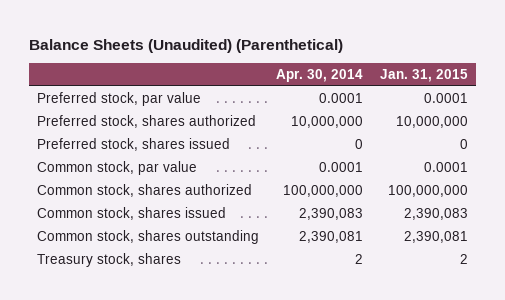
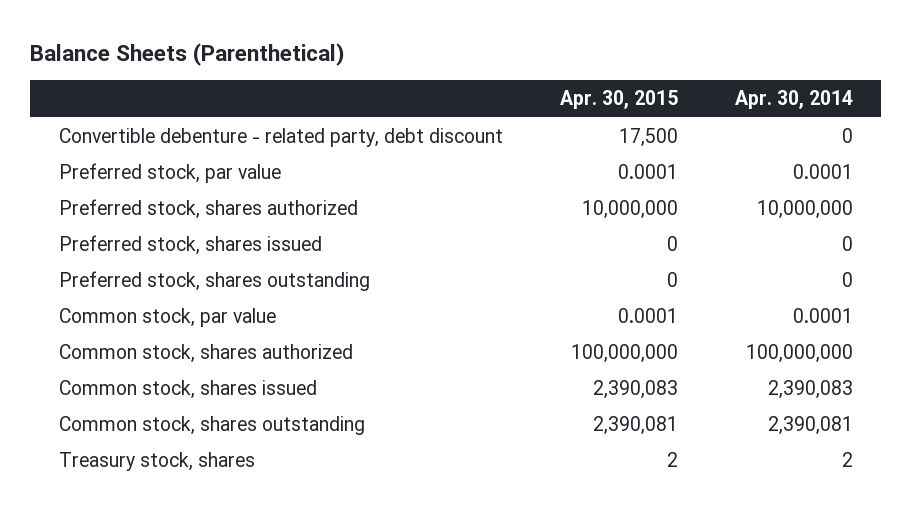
- Balance Sheets (Unaudited) (Parenthetical)
+ Balance Sheets (Parenthetical)
- | Apr. 30, 2014 | Jan. 31, 2015
+ | Apr. 30, 2015 | Apr. 30, 2014
+ Convertible debenture - related party, debt discount | 17,500 | 0
+ Preferred stock, shares outstanding | 0 | 0

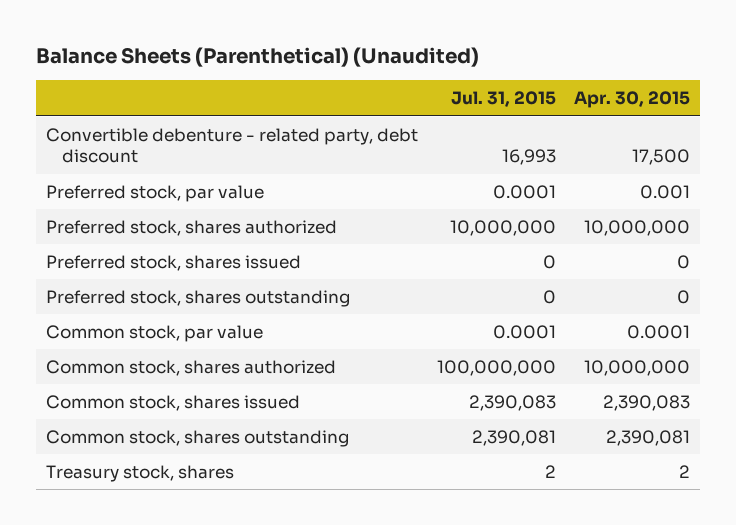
- Balance Sheets (Parenthetical)
+ Balance Sheets (Parenthetical) (Unaudited)
- | Apr. 30, 2015 | Apr. 30, 2014
+ | Jul. 31, 2015 | Apr. 30, 2015
- Preferred stock, par value | 0.0001 | 0.0001
+ Preferred stock, par value | 0.0001 | 0.001
- Common stock, shares authorized | 100,000,000 | 100,000,000
+ Common stock, shares authorized | 100,000,000 | 10,000,000

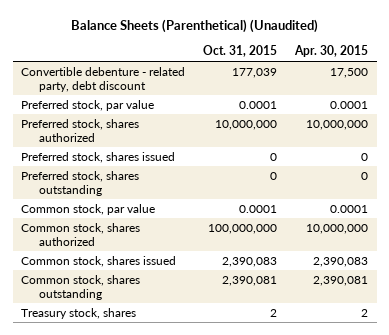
- | Jul. 31, 2015 | Apr. 30, 2015
+ | Oct. 31, 2015 | Apr. 30, 2015
- Preferred stock, par value | 0.0001 | 0.001
+ Preferred stock, par value | 0.0001 | 0.0001

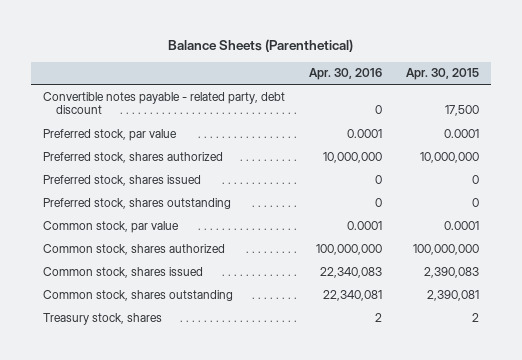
- Balance Sheets (Parenthetical) (Unaudited)
+ Balance Sheets (Parenthetical)
- | Oct. 31, 2015 | Apr. 30, 2015
+ | Apr. 30, 2016 | Apr. 30, 2015
- Convertible debenture - related party, debt discount | 177,039 | 17,500
+ Convertible notes payable - related party, debt discount | 0 | 17,500
- Common stock, shares authorized | 100,000,000 | 10,000,000
+ Common stock, shares authorized | 100,000,000 | 100,000,000

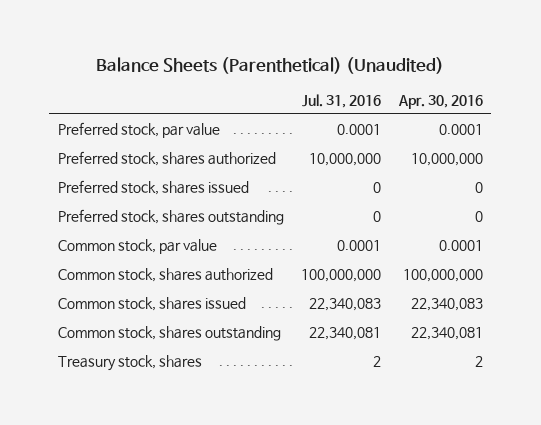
- Balance Sheets (Parenthetical)
+ Balance Sheets (Parenthetical) (Unaudited)
- | Apr. 30, 2016 | Apr. 30, 2015
+ | Jul. 31, 2016 | Apr. 30, 2016
- Convertible notes payable - related party, debt discount | 0 | 17,500

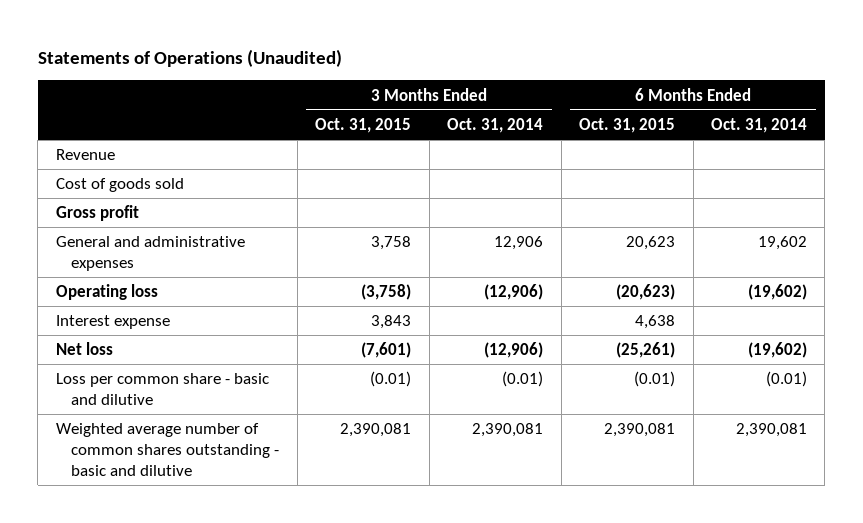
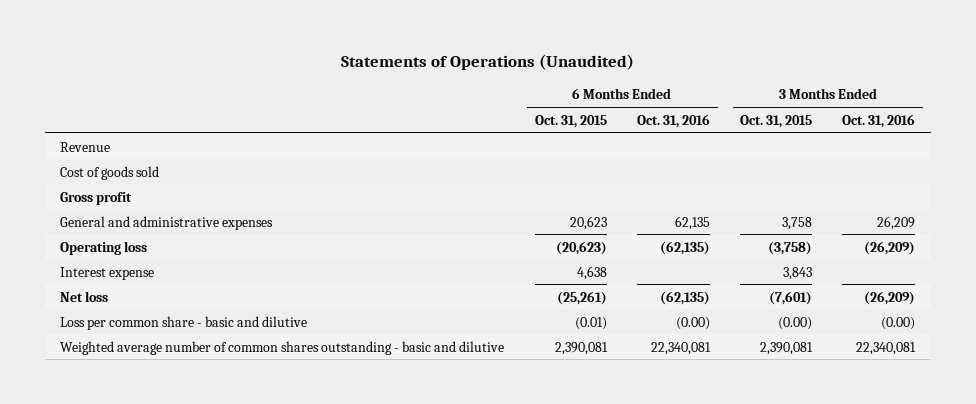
- | 3 Months Ended Oct. 31, 2015 | 3 Months Ended Oct. 31, 2014 | 6 Months Ended Oct. 31, 2015 | 6 Months Ended Oct. 31, 2014
+ | 6 Months Ended Oct. 31, 2015 | 6 Months Ended Oct. 31, 2016 | 3 Months Ended Oct. 31, 2015 | 3 Months Ended Oct. 31, 2016
- Loss per common share - basic and dilutive | (0.01) | (0.01) | (0.01) | (0.01)
+ Loss per common share - basic and dilutive | (0.01) | (0.00) | (0.00) | (0.00)

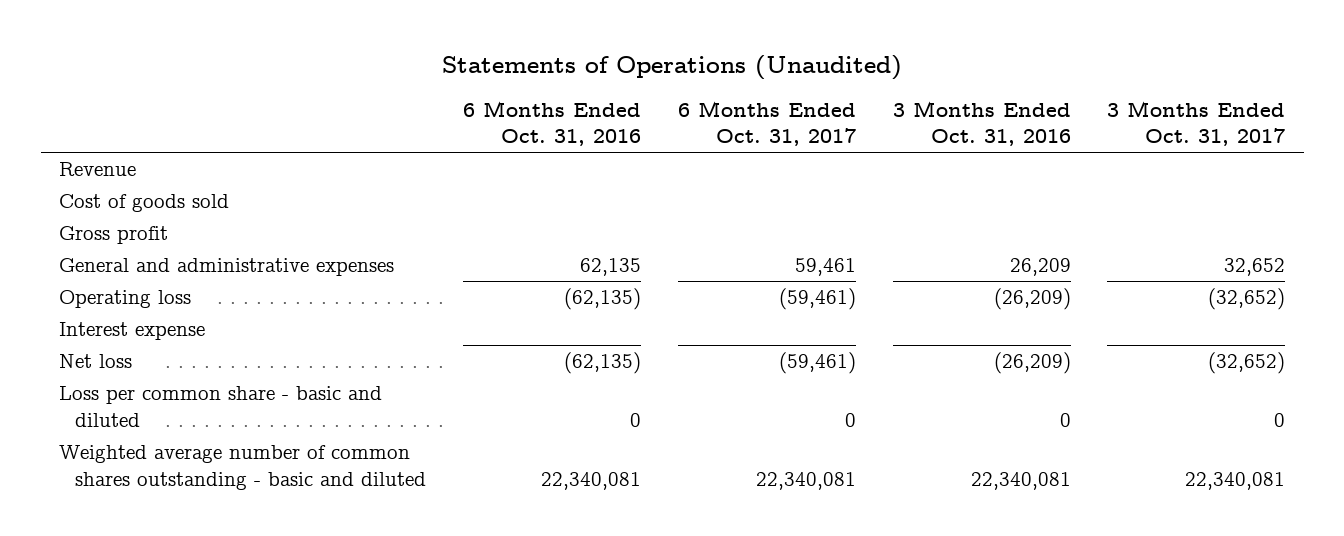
- | 6 Months Ended Oct. 31, 2015 | 6 Months Ended Oct. 31, 2016 | 3 Months Ended Oct. 31, 2015 | 3 Months Ended Oct. 31, 2016
+ | 6 Months Ended Oct. 31, 2016 | 6 Months Ended Oct. 31, 2017 | 3 Months Ended Oct. 31, 2016 | 3 Months Ended Oct. 31, 2017
- Loss per common share - basic and dilutive | (0.01) | (0.00) | (0.00) | (0.00)
- Weighted average number of common shares outstanding - basic and dilutive | 2,390,081 | 22,340,081 | 2,390,081 | 22,340,081
+ Loss per common share - basic and diluted | 0 | 0 | 0 | 0
+ Weighted average number of common shares outstanding - basic and diluted | 22,340,081 | 22,340,081 | 22,340,081 | 22,340,081

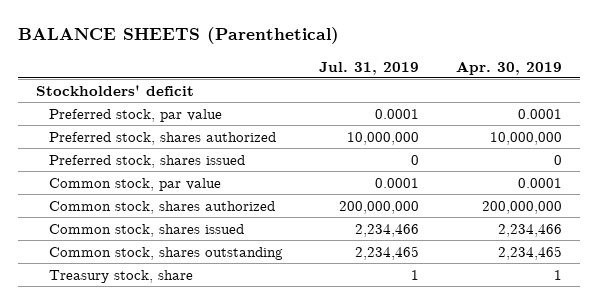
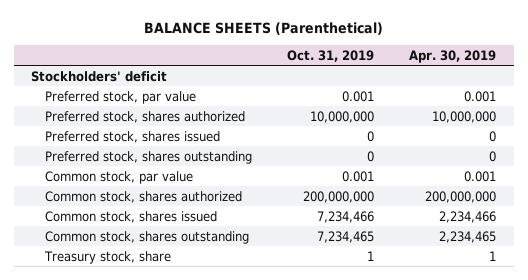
- | Jul. 31, 2019 | Apr. 30, 2019
+ | Oct. 31, 2019 | Apr. 30, 2019
- Preferred stock, par value | 0.0001 | 0.0001
+ Preferred stock, par value | 0.001 | 0.001
- Common stock, par value | 0.0001 | 0.0001
+ Preferred stock, shares outstanding | 0 | 0
+ Common stock, par value | 0.001 | 0.001

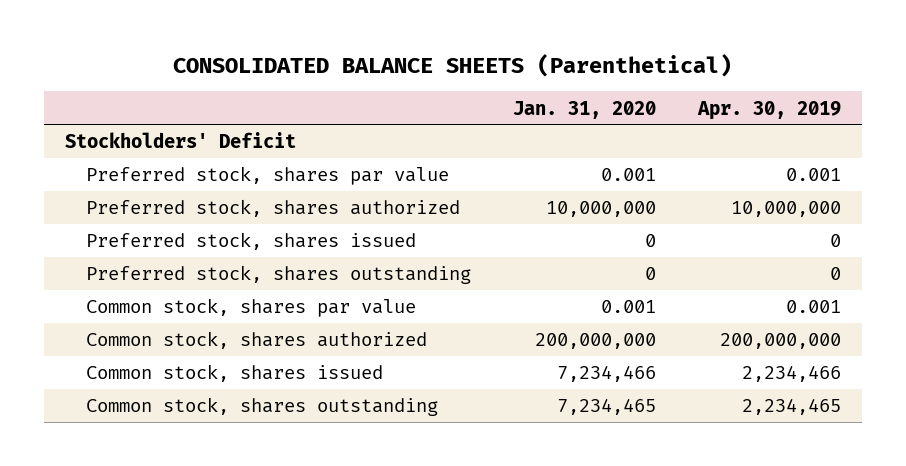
- BALANCE SHEETS (Parenthetical)
+ CONSOLIDATED BALANCE SHEETS (Parenthetical)
- | Oct. 31, 2019 | Apr. 30, 2019
+ | Jan. 31, 2020 | Apr. 30, 2019
- Stockholders' deficit
- Preferred stock, par value | 0.001 | 0.001
+ Stockholders' Deficit
+ Preferred stock, shares par value | 0.001 | 0.001
- Common stock, par value | 0.001 | 0.001
+ Common stock, shares par value | 0.001 | 0.001
- Treasury stock, share | 1 | 1

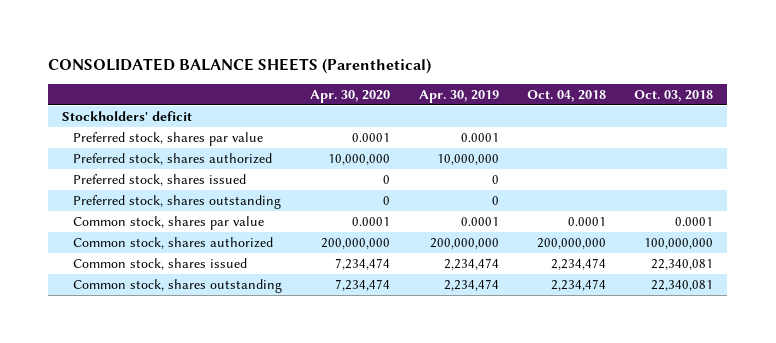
- | Jan. 31, 2020 | Apr. 30, 2019
+ | Apr. 30, 2020 | Apr. 30, 2019 | Oct. 04, 2018 | Oct. 03, 2018
- Stockholders' Deficit
- Preferred stock, shares par value | 0.001 | 0.001
+ Stockholders' deficit
+ Preferred stock, shares par value | 0.0001 | 0.0001 | |
- Common stock, shares par value | 0.001 | 0.001
+ Common stock, shares par value | 0.0001 | 0.0001 | 0.0001 | 0.0001
- Common stock, shares issued | 7,234,466 | 2,234,466
- Common stock, shares outstanding | 7,234,465 | 2,234,465
+ Common stock, shares issued | 7,234,474 | 2,234,474 | 2,234,474 | 22,340,081
+ Common stock, shares outstanding | 7,234,474 | 2,234,474 | 2,234,474 | 22,340,081

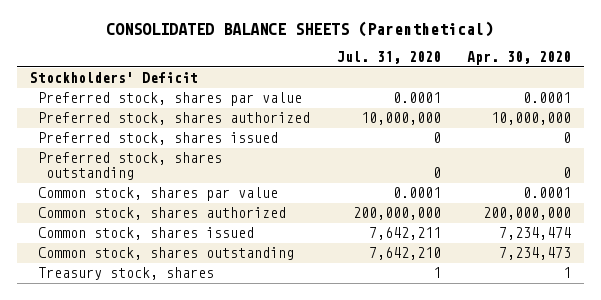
- | Apr. 30, 2020 | Apr. 30, 2019 | Oct. 04, 2018 | Oct. 03, 2018
+ | Jul. 31, 2020 | Apr. 30, 2020
- Stockholders' deficit
+ Stockholders' Deficit
- Common stock, shares outstanding | 7,234,474 | 2,234,474 | 2,234,474 | 22,340,081
+ Common stock, shares outstanding | 7,642,210 | 7,234,473
+ Treasury stock, shares | 1 | 1

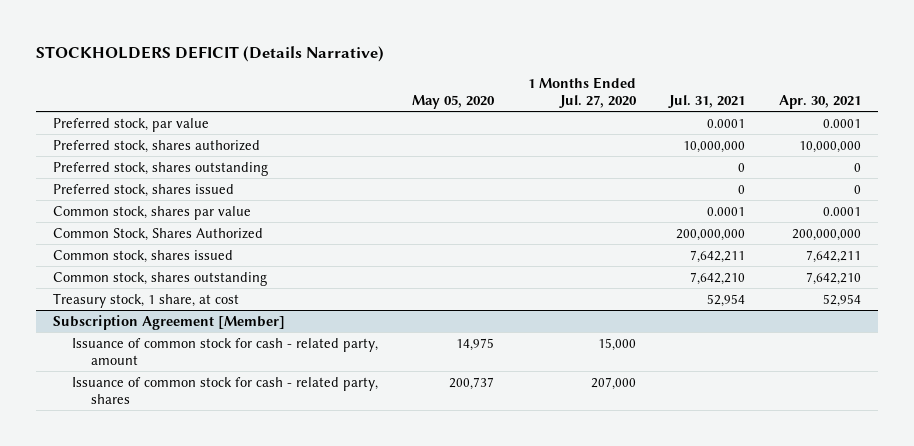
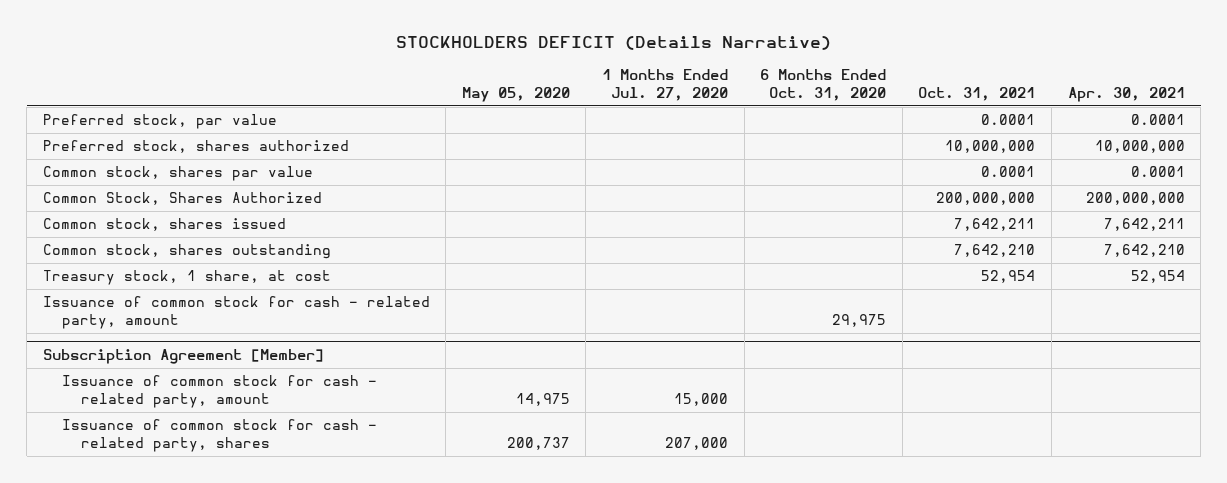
- | May 05, 2020 | 1 Months Ended Jul. 27, 2020 | Jul. 31, 2021 | Apr. 30, 2021
+ | May 05, 2020 | 1 Months Ended Jul. 27, 2020 | 6 Months Ended Oct. 31, 2020 | Oct. 31, 2021 | Apr. 30, 2021
- Preferred stock, shares outstanding | | | 0 | 0
- Preferred stock, shares issued | | | 0 | 0
+ Issuance of common stock for cash - related party, amount | | | 29,975 | |

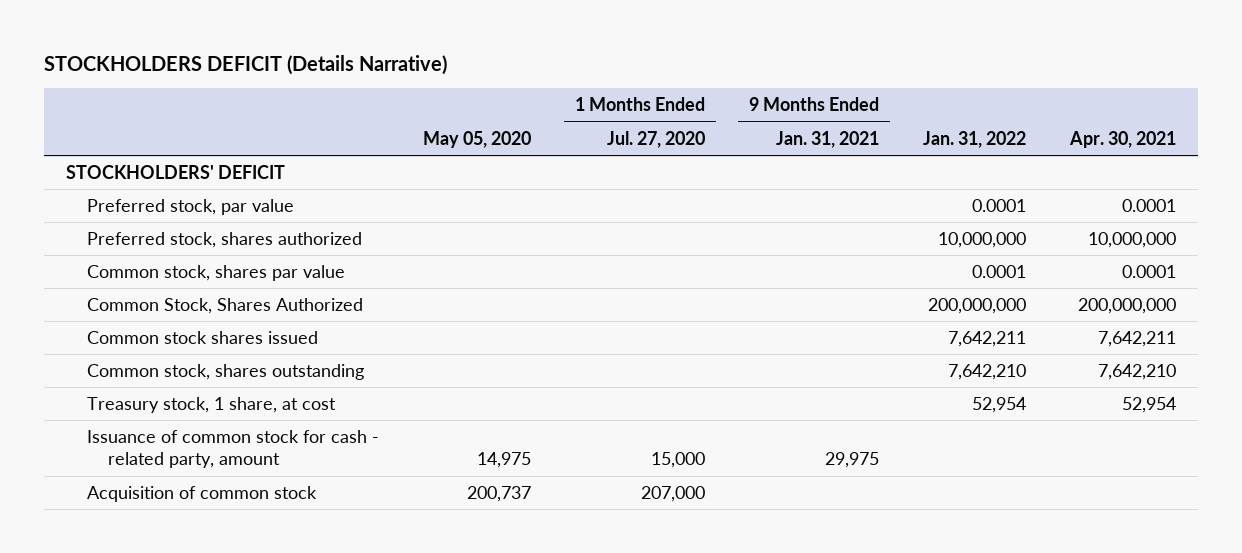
- | May 05, 2020 | 1 Months Ended Jul. 27, 2020 | 6 Months Ended Oct. 31, 2020 | Oct. 31, 2021 | Apr. 30, 2021
+ | May 05, 2020 | 1 Months Ended Jul. 27, 2020 | 9 Months Ended Jan. 31, 2021 | Jan. 31, 2022 | Apr. 30, 2021
+ STOCKHOLDERS' DEFICIT
- Common stock, shares issued | | | | 7,642,211 | 7,642,211
+ Common stock shares issued | | | | 7,642,211 | 7,642,211
- Issuance of common stock for cash - related party, amount | | | 29,975 | |
- Subscription Agreement [Member]
- Issuance of common stock for cash - related party, shares | 200,737 | 207,000 | | |
+ Acquisition of common stock | 200,737 | 207,000 | | |

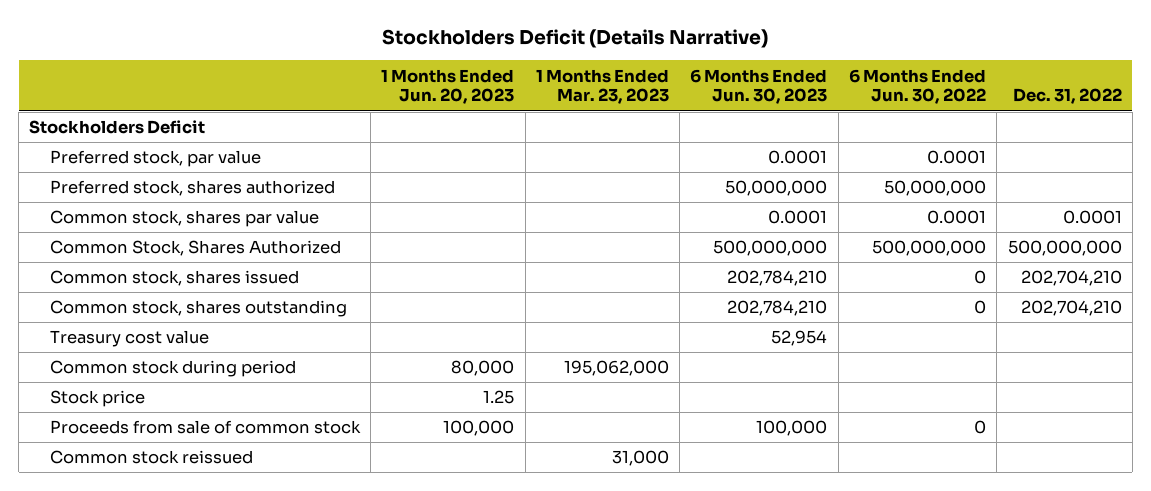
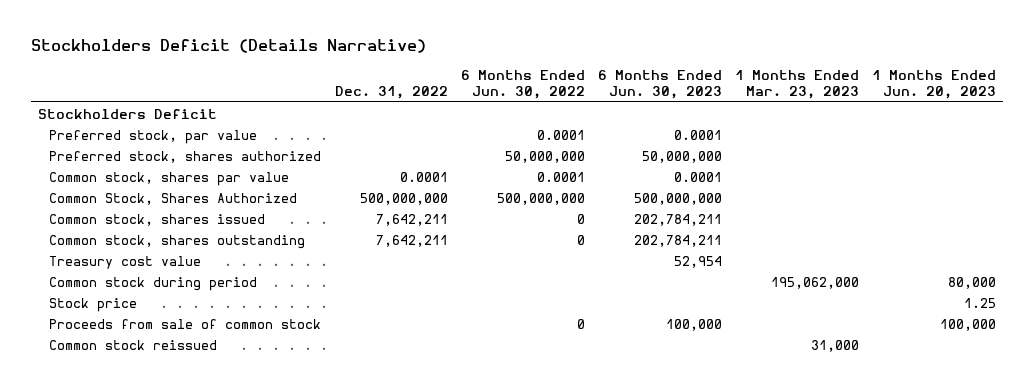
- | 1 Months Ended Jun. 20, 2023 | 1 Months Ended Mar. 23, 2023 | 6 Months Ended Jun. 30, 2023 | 6 Months Ended Jun. 30, 2022 | Dec. 31, 2022
+ | Dec. 31, 2022 | 6 Months Ended Jun. 30, 2022 | 6 Months Ended Jun. 30, 2023 | 1 Months Ended Mar. 23, 2023 | 1 Months Ended Jun. 20, 2023
- Common stock, shares issued | | | 202,784,210 | 0 | 202,704,210
- Common stock, shares outstanding | | | 202,784,210 | 0 | 202,704,210
+ Common stock, shares issued | 7,642,211 | 0 | 202,784,211 | |
+ Common stock, shares outstanding | 7,642,211 | 0 | 202,784,211 | |

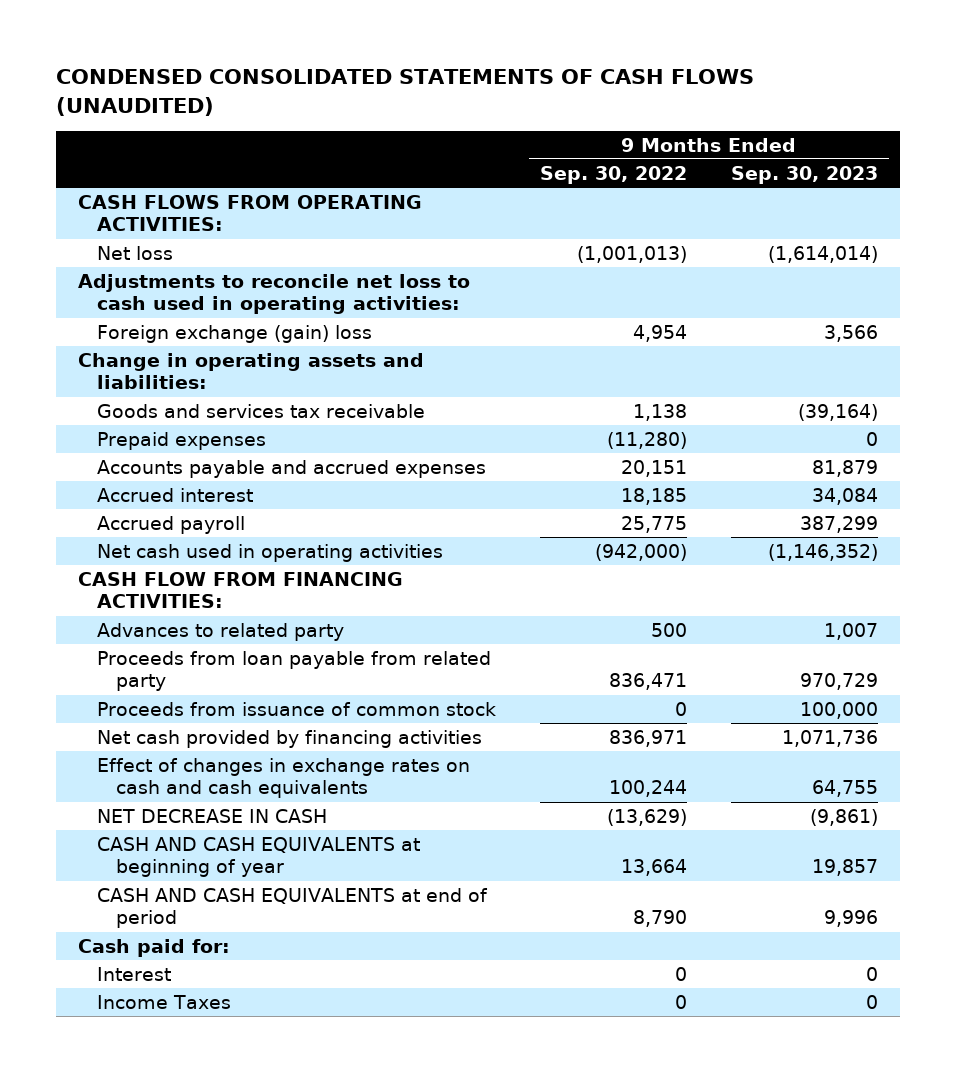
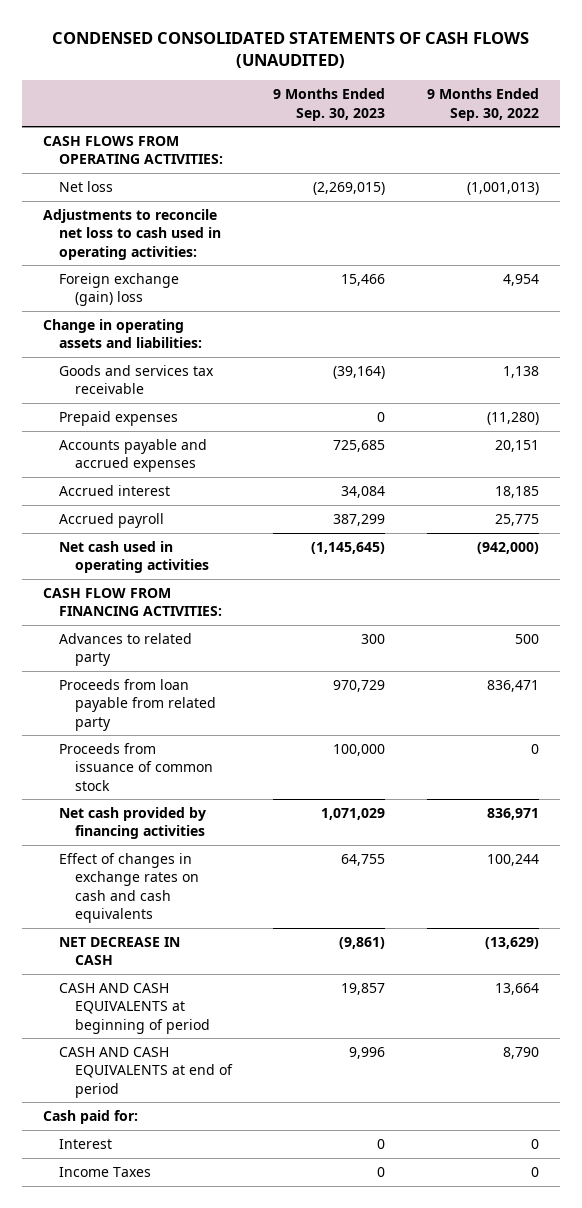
- | 9 Months Ended Sep. 30, 2022 | 9 Months Ended Sep. 30, 2023
+ | 9 Months Ended Sep. 30, 2023 | 9 Months Ended Sep. 30, 2022
- Net loss | (1,001,013) | (1,614,014)
+ Net loss | (2,269,015) | (1,001,013)
- Foreign exchange (gain) loss | 4,954 | 3,566
+ Foreign exchange (gain) loss | 15,466 | 4,954
- Accounts payable and accrued expenses | 20,151 | 81,879
+ Accounts payable and accrued expenses | 725,685 | 20,151
- Net cash used in operating activities | (942,000) | (1,146,352)
+ Net cash used in operating activities | (1,145,645) | (942,000)
- Advances to related party | 500 | 1,007
+ Advances to related party | 300 | 500
- Net cash provided by financing activities | 836,971 | 1,071,736
+ Net cash provided by financing activities | 1,071,029 | 836,971
- CASH AND CASH EQUIVALENTS at beginning of year | 13,664 | 19,857
+ CASH AND CASH EQUIVALENTS at beginning of period | 19,857 | 13,664

